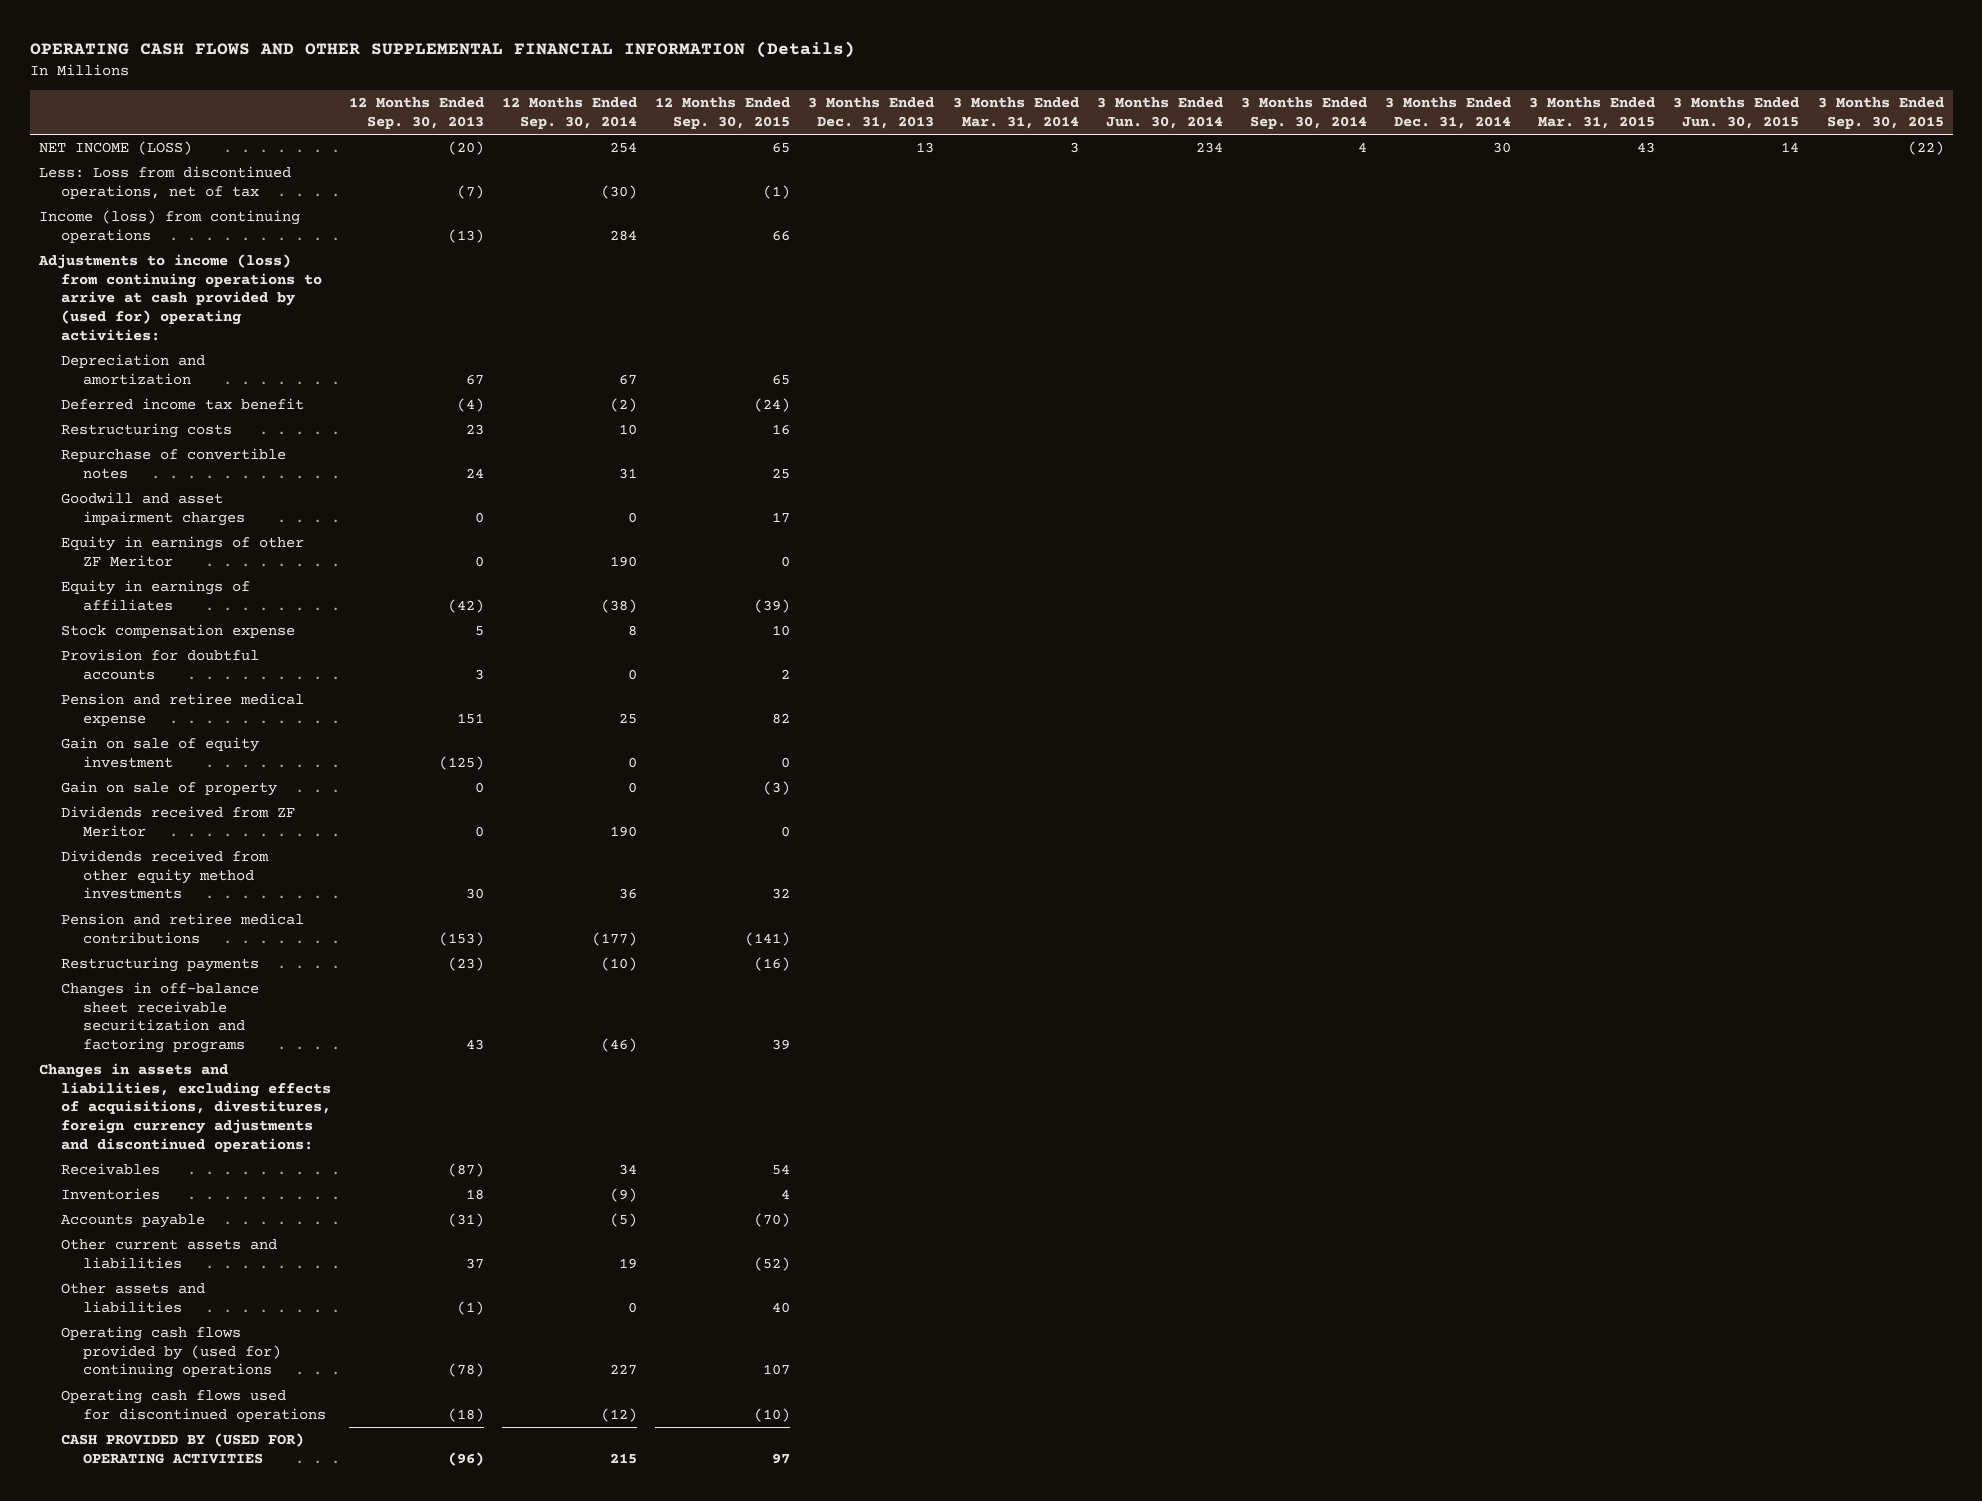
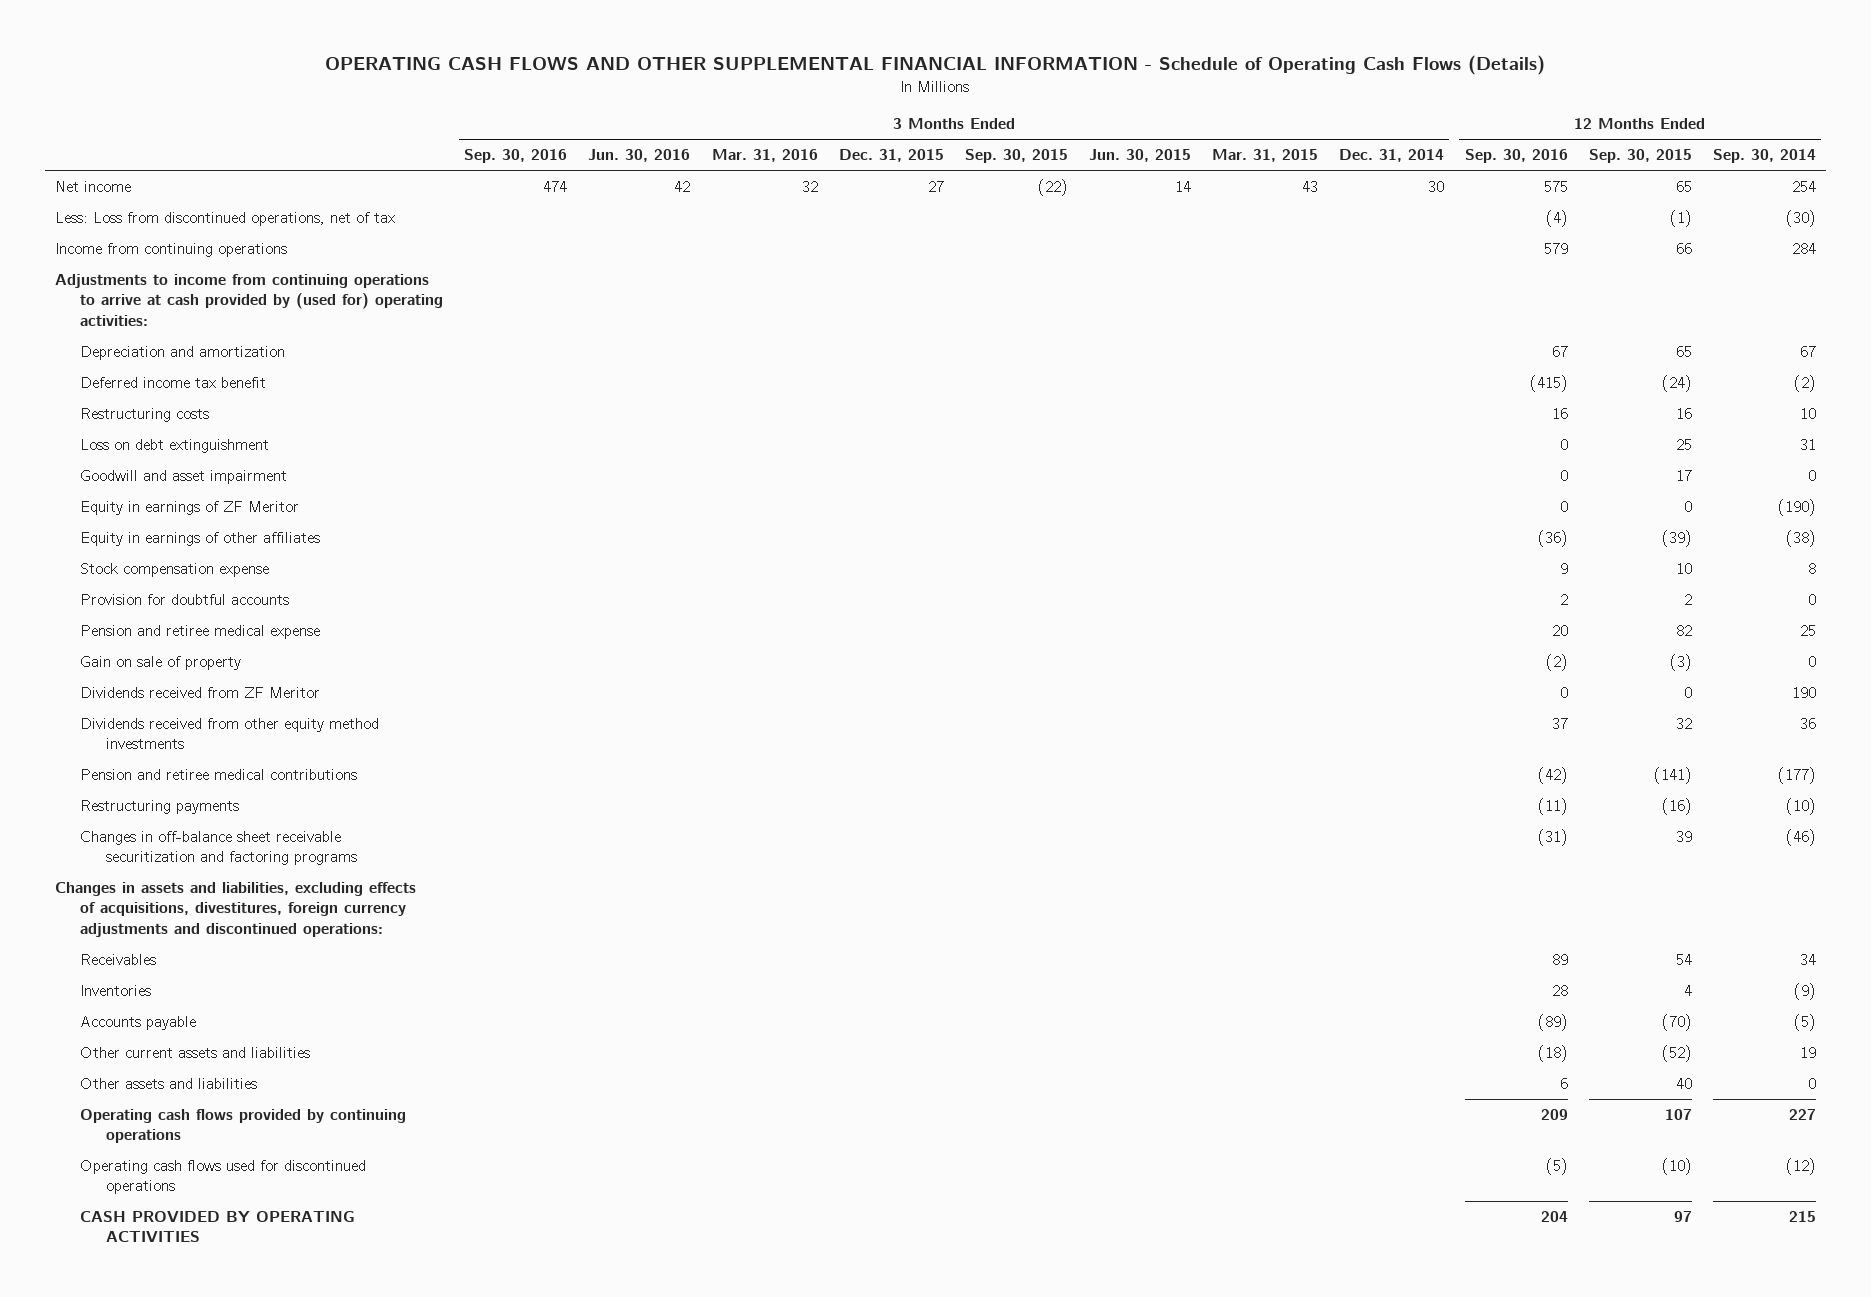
- OPERATING CASH FLOWS AND OTHER SUPPLEMENTAL FINANCIAL INFORMATION (Details)
+ OPERATING CASH FLOWS AND OTHER SUPPLEMENTAL FINANCIAL INFORMATION - Schedule of Operating Cash Flows (Details)
- | 12 Months Ended Sep. 30, 2013 | 12 Months Ended Sep. 30, 2014 | 12 Months Ended Sep. 30, 2015 | 3 Months Ended Dec. 31, 2013 | 3 Months Ended Mar. 31, 2014 | 3 Months Ended Jun. 30, 2014 | 3 Months Ended Sep. 30, 2014 | 3 Months Ended Dec. 31, 2014 | 3 Months Ended Mar. 31, 2015 | 3 Months Ended Jun. 30, 2015 | 3 Months Ended Sep. 30, 2015
+ | 3 Months Ended Sep. 30, 2016 | 3 Months Ended Jun. 30, 2016 | 3 Months Ended Mar. 31, 2016 | 3 Months Ended Dec. 31, 2015 | 3 Months Ended Sep. 30, 2015 | 3 Months Ended Jun. 30, 2015 | 3 Months Ended Mar. 31, 2015 | 3 Months Ended Dec. 31, 2014 | 12 Months Ended Sep. 30, 2016 | 12 Months Ended Sep. 30, 2015 | 12 Months Ended Sep. 30, 2014
- NET INCOME (LOSS) | (20) | 254 | 65 | 13 | 3 | 234 | 4 | 30 | 43 | 14 | (22)
+ Net income | 474 | 42 | 32 | 27 | (22) | 14 | 43 | 30 | 575 | 65 | 254
- Income (loss) from continuing operations | (13) | 284 | 66 | | | | | | | |
- Adjustments to income (loss) from continuing operations to arrive at cash provided by (used for) operating activities:
+ Income from continuing operations | | | | | | | | | 579 | 66 | 284
+ Adjustments to income from continuing operations to arrive at cash provided by (used for) operating activities:
- Repurchase of convertible notes | 24 | 31 | 25 | | | | | | | |
- Goodwill and asset impairment charges | 0 | 0 | 17 | | | | | | | |
- Equity in earnings of other ZF Meritor | 0 | 190 | 0 | | | | | | | |
- Equity in earnings of affiliates | (42) | (38) | (39) | | | | | | | |
+ Loss on debt extinguishment | | | | | | | | | 0 | 25 | 31
+ Goodwill and asset impairment | | | | | | | | | 0 | 17 | 0
+ Equity in earnings of ZF Meritor | | | | | | | | | 0 | 0 | (190)
+ Equity in earnings of other affiliates | | | | | | | | | (36) | (39) | (38)
- Gain on sale of equity investment | (125) | 0 | 0 | | | | | | | |
- Operating cash flows provided by (used for) continuing operations | (78) | 227 | 107 | | | | | | | |
+ Operating cash flows provided by continuing operations | | | | | | | | | 209 | 107 | 227
- CASH PROVIDED BY (USED FOR) OPERATING ACTIVITIES | (96) | 215 | 97 | | | | | | | |
+ CASH PROVIDED BY OPERATING ACTIVITIES | | | | | | | | | 204 | 97 | 215

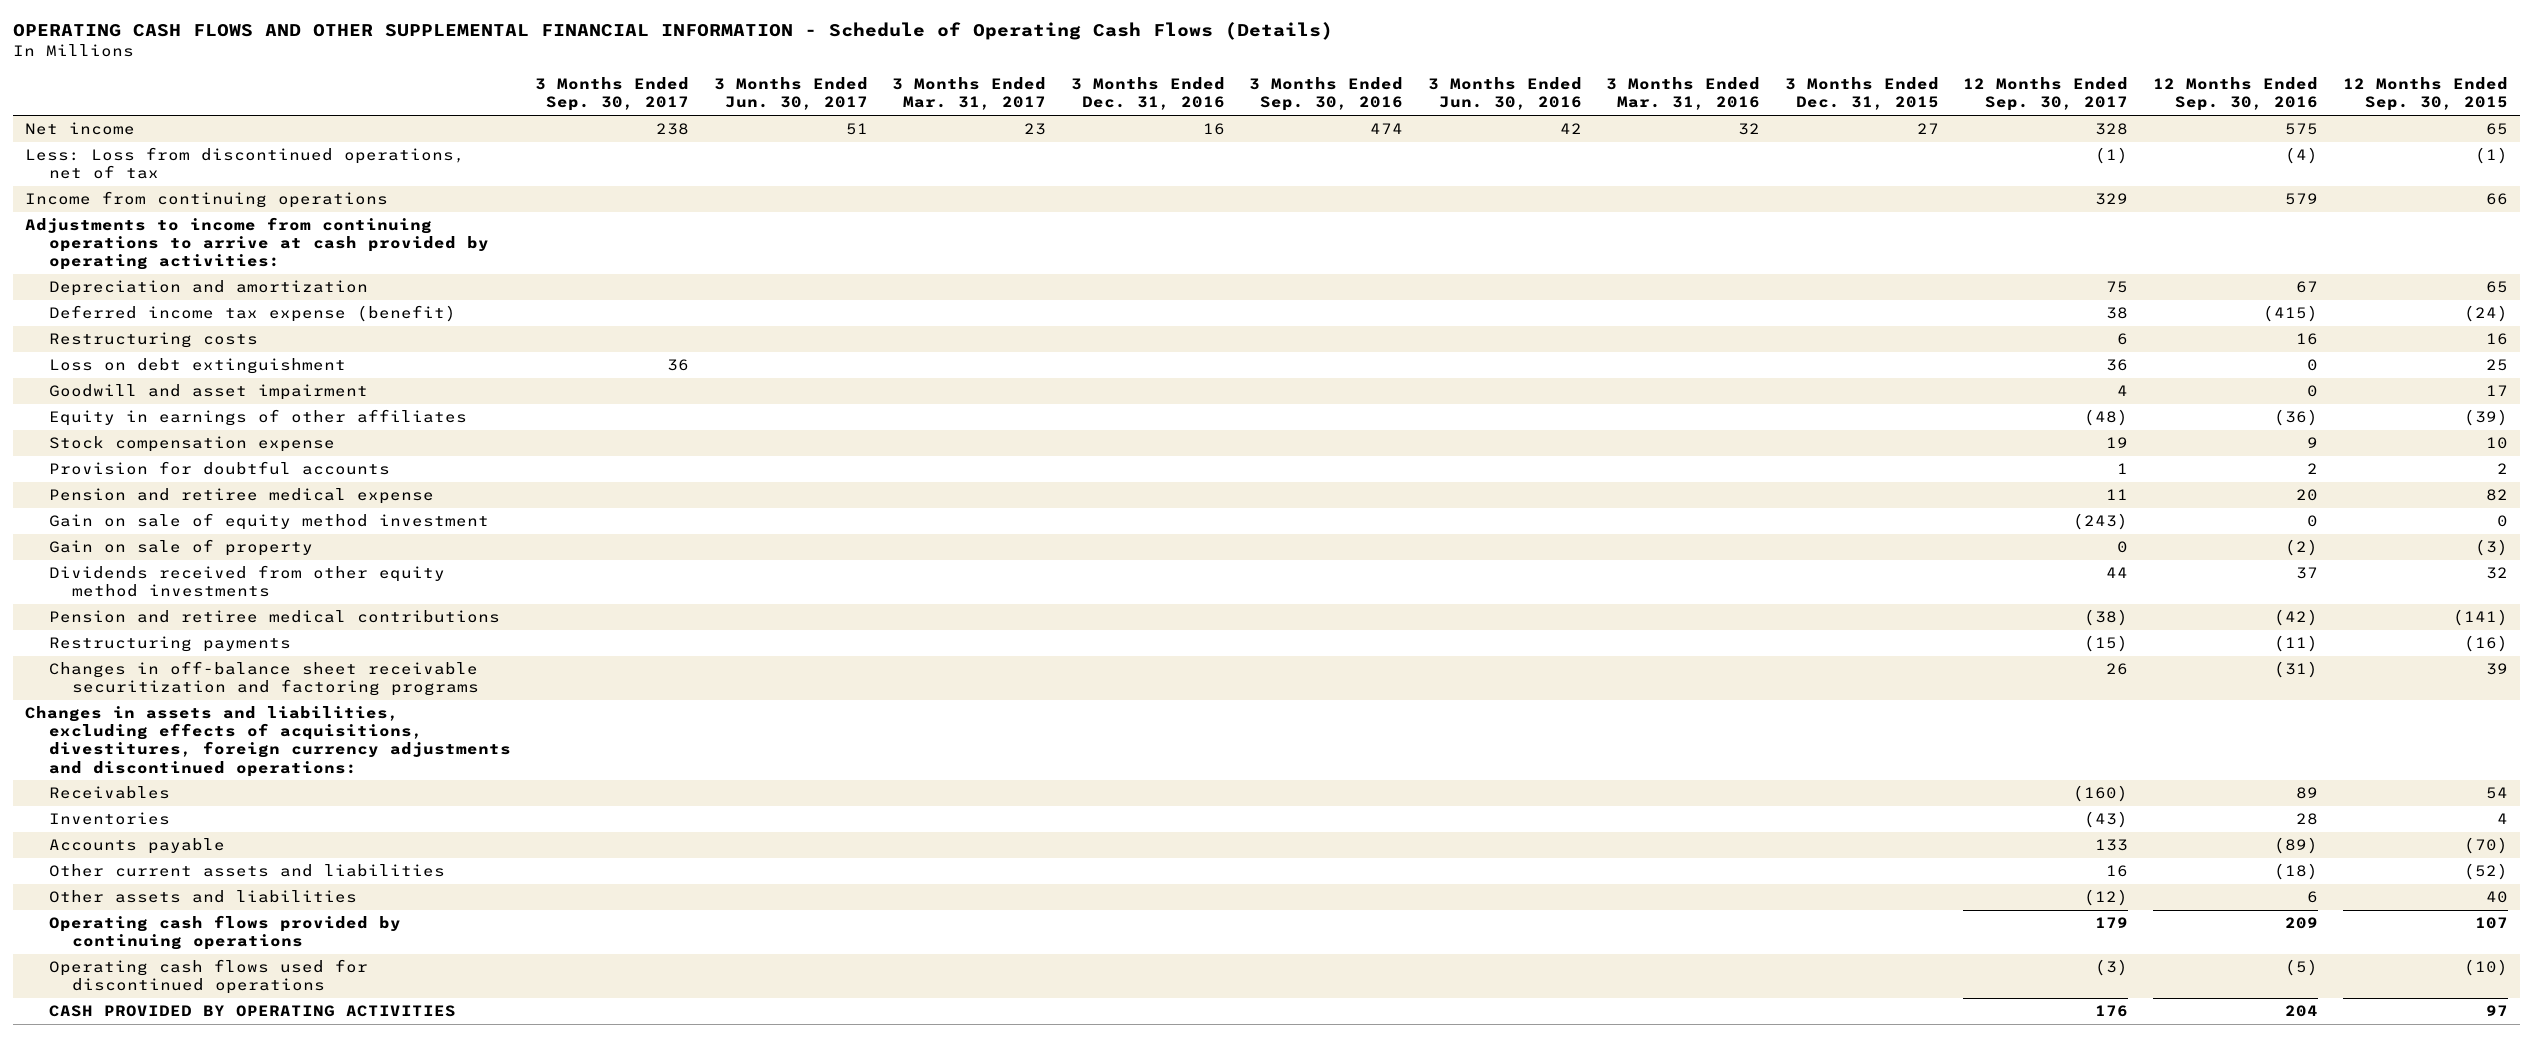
- | 3 Months Ended Sep. 30, 2016 | 3 Months Ended Jun. 30, 2016 | 3 Months Ended Mar. 31, 2016 | 3 Months Ended Dec. 31, 2015 | 3 Months Ended Sep. 30, 2015 | 3 Months Ended Jun. 30, 2015 | 3 Months Ended Mar. 31, 2015 | 3 Months Ended Dec. 31, 2014 | 12 Months Ended Sep. 30, 2016 | 12 Months Ended Sep. 30, 2015 | 12 Months Ended Sep. 30, 2014
+ | 3 Months Ended Sep. 30, 2017 | 3 Months Ended Jun. 30, 2017 | 3 Months Ended Mar. 31, 2017 | 3 Months Ended Dec. 31, 2016 | 3 Months Ended Sep. 30, 2016 | 3 Months Ended Jun. 30, 2016 | 3 Months Ended Mar. 31, 2016 | 3 Months Ended Dec. 31, 2015 | 12 Months Ended Sep. 30, 2017 | 12 Months Ended Sep. 30, 2016 | 12 Months Ended Sep. 30, 2015
- Adjustments to income from continuing operations to arrive at cash provided by (used for) operating activities:
+ Adjustments to income from continuing operations to arrive at cash provided by operating activities:
- Deferred income tax benefit | | | | | | | | | (415) | (24) | (2)
+ Deferred income tax expense (benefit) | | | | | | | | | 38 | (415) | (24)
- Equity in earnings of ZF Meritor | | | | | | | | | 0 | 0 | (190)
+ Gain on sale of equity method investment | | | | | | | | | (243) | 0 | 0
- Dividends received from ZF Meritor | | | | | | | | | 0 | 0 | 190

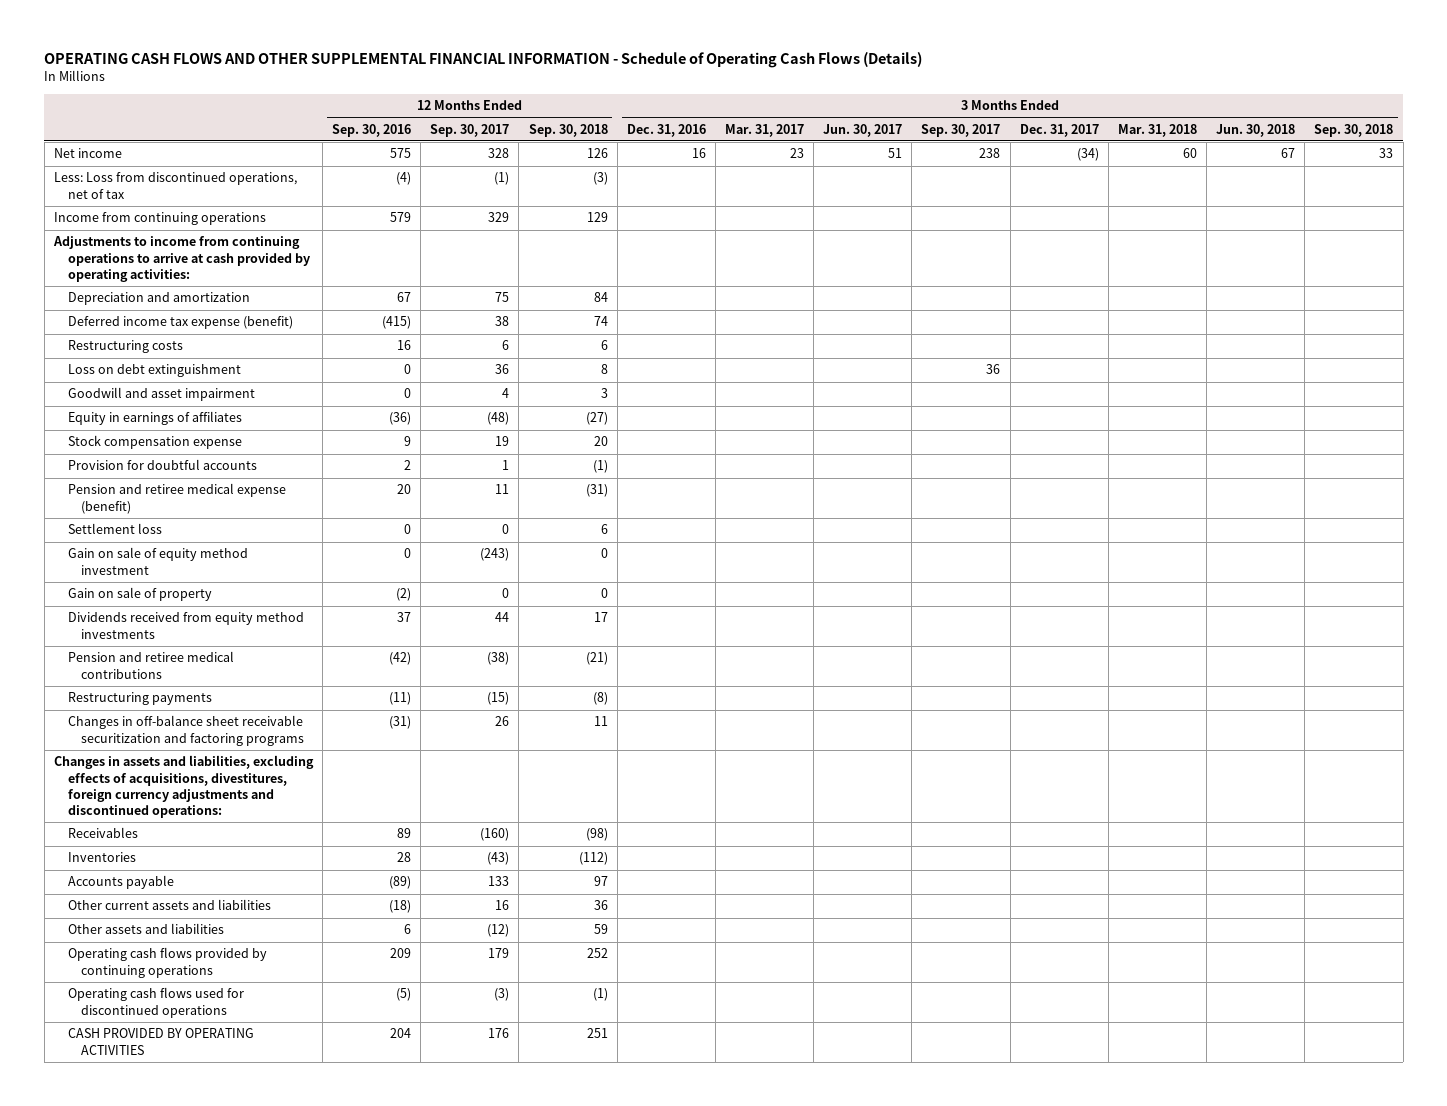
- | 3 Months Ended Sep. 30, 2017 | 3 Months Ended Jun. 30, 2017 | 3 Months Ended Mar. 31, 2017 | 3 Months Ended Dec. 31, 2016 | 3 Months Ended Sep. 30, 2016 | 3 Months Ended Jun. 30, 2016 | 3 Months Ended Mar. 31, 2016 | 3 Months Ended Dec. 31, 2015 | 12 Months Ended Sep. 30, 2017 | 12 Months Ended Sep. 30, 2016 | 12 Months Ended Sep. 30, 2015
+ | 12 Months Ended Sep. 30, 2016 | 12 Months Ended Sep. 30, 2017 | 12 Months Ended Sep. 30, 2018 | 3 Months Ended Dec. 31, 2016 | 3 Months Ended Mar. 31, 2017 | 3 Months Ended Jun. 30, 2017 | 3 Months Ended Sep. 30, 2017 | 3 Months Ended Dec. 31, 2017 | 3 Months Ended Mar. 31, 2018 | 3 Months Ended Jun. 30, 2018 | 3 Months Ended Sep. 30, 2018
- Equity in earnings of other affiliates | | | | | | | | | (48) | (36) | (39)
+ Equity in earnings of affiliates | (36) | (48) | (27) | | | | | | | |
- Pension and retiree medical expense | | | | | | | | | 11 | 20 | 82
+ Pension and retiree medical expense (benefit) | 20 | 11 | (31) | | | | | | | |
+ Settlement loss | 0 | 0 | 6 | | | | | | | |
- Dividends received from other equity method investments | | | | | | | | | 44 | 37 | 32
+ Dividends received from equity method investments | 37 | 44 | 17 | | | | | | | |

